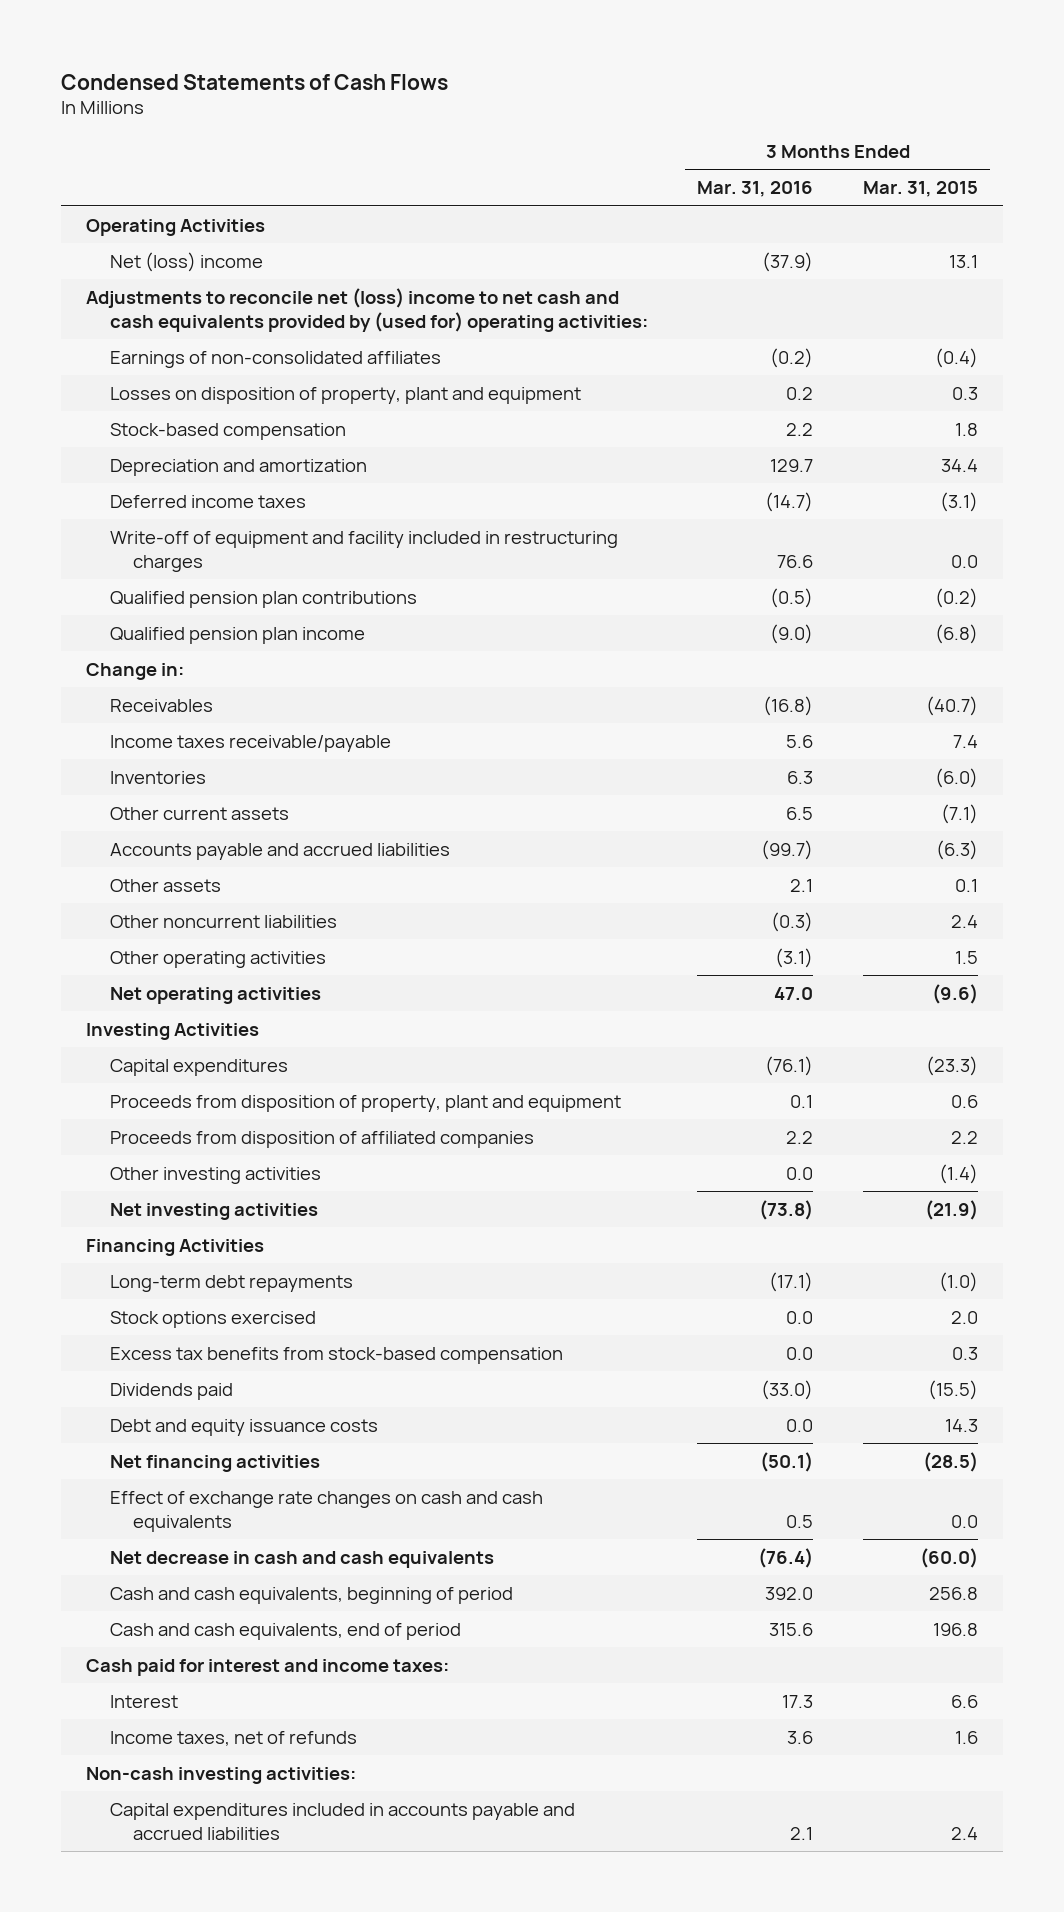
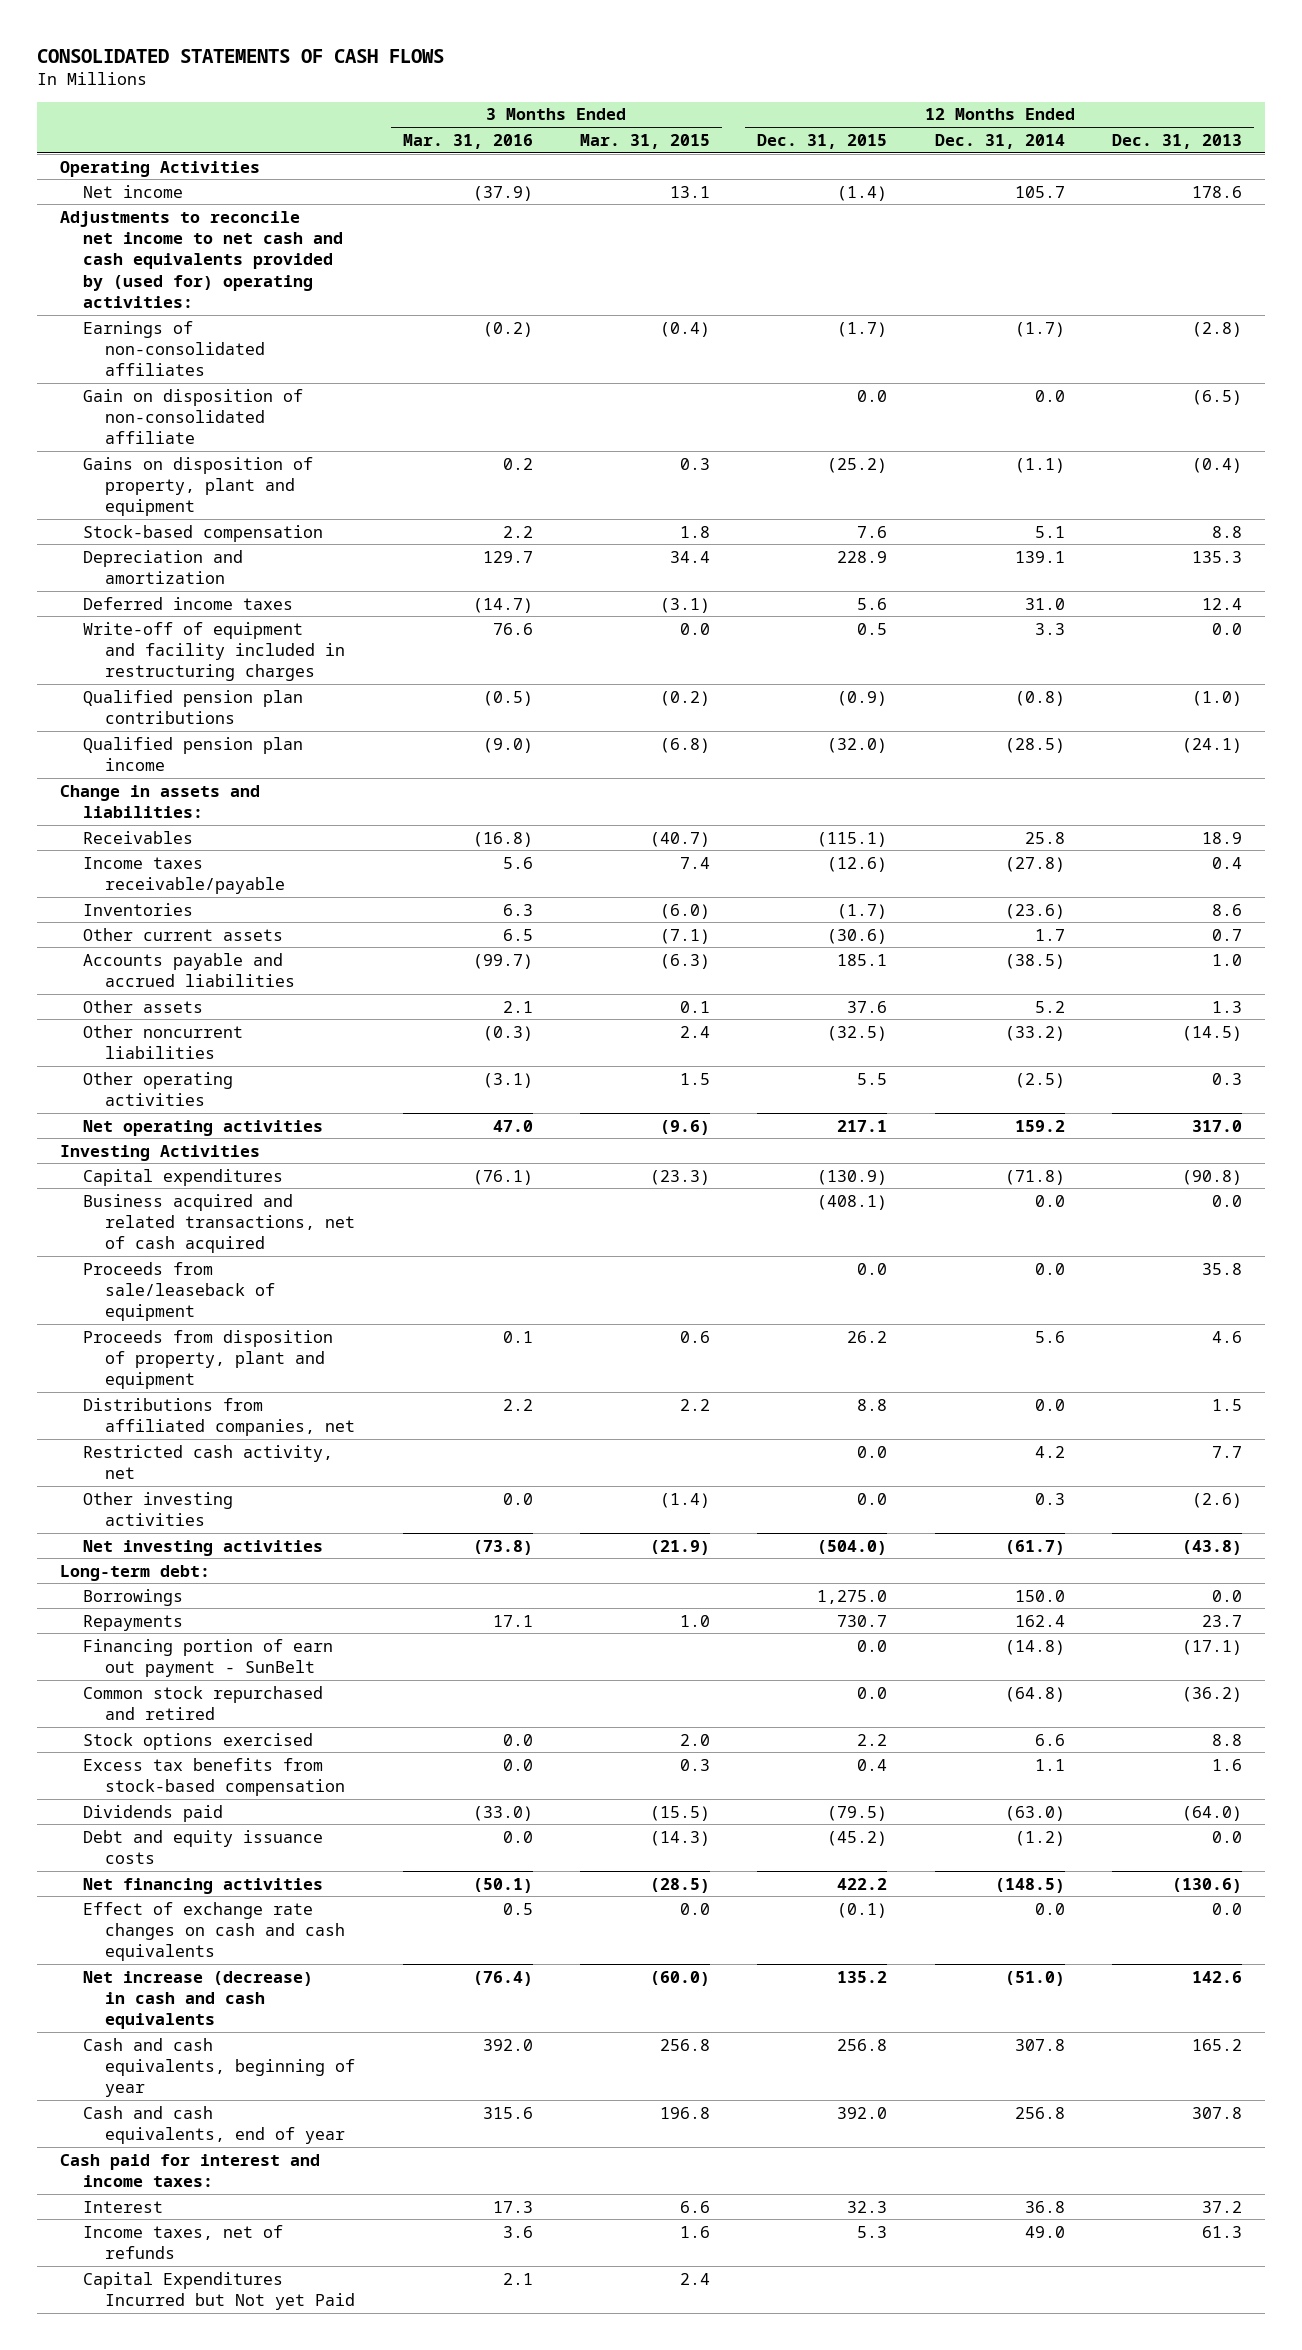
- Condensed Statements of Cash Flows
+ CONSOLIDATED STATEMENTS OF CASH FLOWS
- | 3 Months Ended Mar. 31, 2016 | 3 Months Ended Mar. 31, 2015
+ | 3 Months Ended Mar. 31, 2016 | 3 Months Ended Mar. 31, 2015 | 12 Months Ended Dec. 31, 2015 | 12 Months Ended Dec. 31, 2014 | 12 Months Ended Dec. 31, 2013
- Net (loss) income | (37.9) | 13.1
- Adjustments to reconcile net (loss) income to net cash and cash equivalents provided by (used for) operating activities:
+ Net income | (37.9) | 13.1 | (1.4) | 105.7 | 178.6
+ Adjustments to reconcile net income to net cash and cash equivalents provided by (used for) operating activities:
- Losses on disposition of property, plant and equipment | 0.2 | 0.3
+ Gain on disposition of non-consolidated affiliate | | | 0.0 | 0.0 | (6.5)
+ Gains on disposition of property, plant and equipment | 0.2 | 0.3 | (25.2) | (1.1) | (0.4)
- Change in:
+ Change in assets and liabilities:
+ Business acquired and related transactions, net of cash acquired | | | (408.1) | 0.0 | 0.0
+ Proceeds from sale/leaseback of equipment | | | 0.0 | 0.0 | 35.8
- Proceeds from disposition of affiliated companies | 2.2 | 2.2
+ Distributions from affiliated companies, net | 2.2 | 2.2 | 8.8 | 0.0 | 1.5
+ Restricted cash activity, net | | | 0.0 | 4.2 | 7.7
- Financing Activities
- Long-term debt repayments | (17.1) | (1.0)
+ Long-term debt:
+ Borrowings | | | 1,275.0 | 150.0 | 0.0
+ Repayments | 17.1 | 1.0 | 730.7 | 162.4 | 23.7
+ Financing portion of earn out payment - SunBelt | | | 0.0 | (14.8) | (17.1)
+ Common stock repurchased and retired | | | 0.0 | (64.8) | (36.2)
- Debt and equity issuance costs | 0.0 | 14.3
+ Debt and equity issuance costs | 0.0 | (14.3) | (45.2) | (1.2) | 0.0
- Net decrease in cash and cash equivalents | (76.4) | (60.0)
- Cash and cash equivalents, beginning of period | 392.0 | 256.8
- Cash and cash equivalents, end of period | 315.6 | 196.8
+ Net increase (decrease) in cash and cash equivalents | (76.4) | (60.0) | 135.2 | (51.0) | 142.6
+ Cash and cash equivalents, beginning of year | 392.0 | 256.8 | 256.8 | 307.8 | 165.2
+ Cash and cash equivalents, end of year | 315.6 | 196.8 | 392.0 | 256.8 | 307.8
- Non-cash investing activities:
- Capital expenditures included in accounts payable and accrued liabilities | 2.1 | 2.4
+ Capital Expenditures Incurred but Not yet Paid | 2.1 | 2.4 | | |

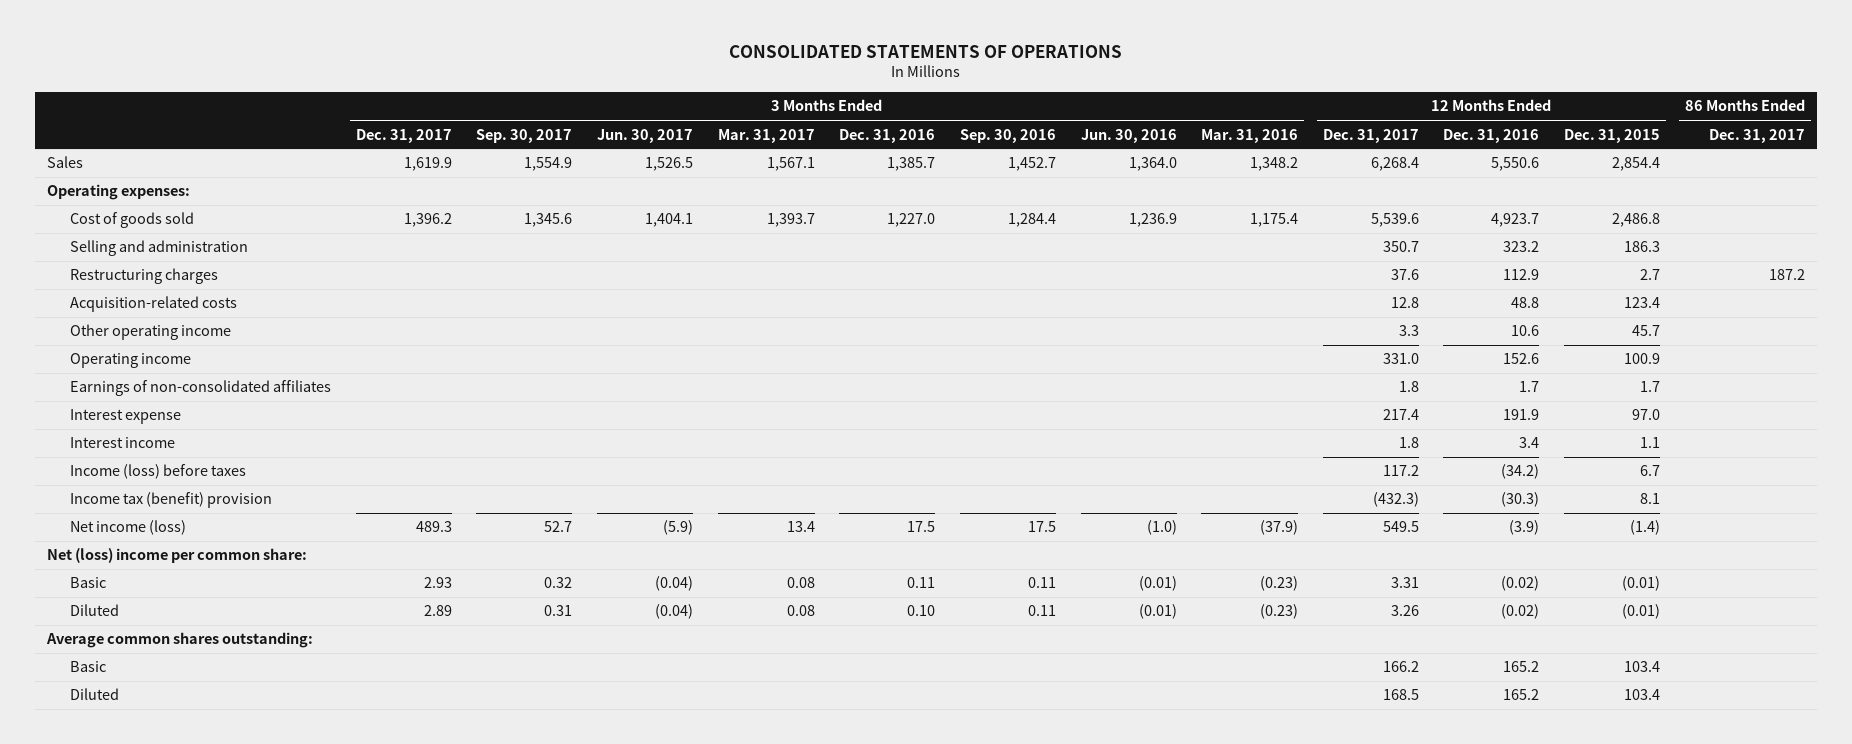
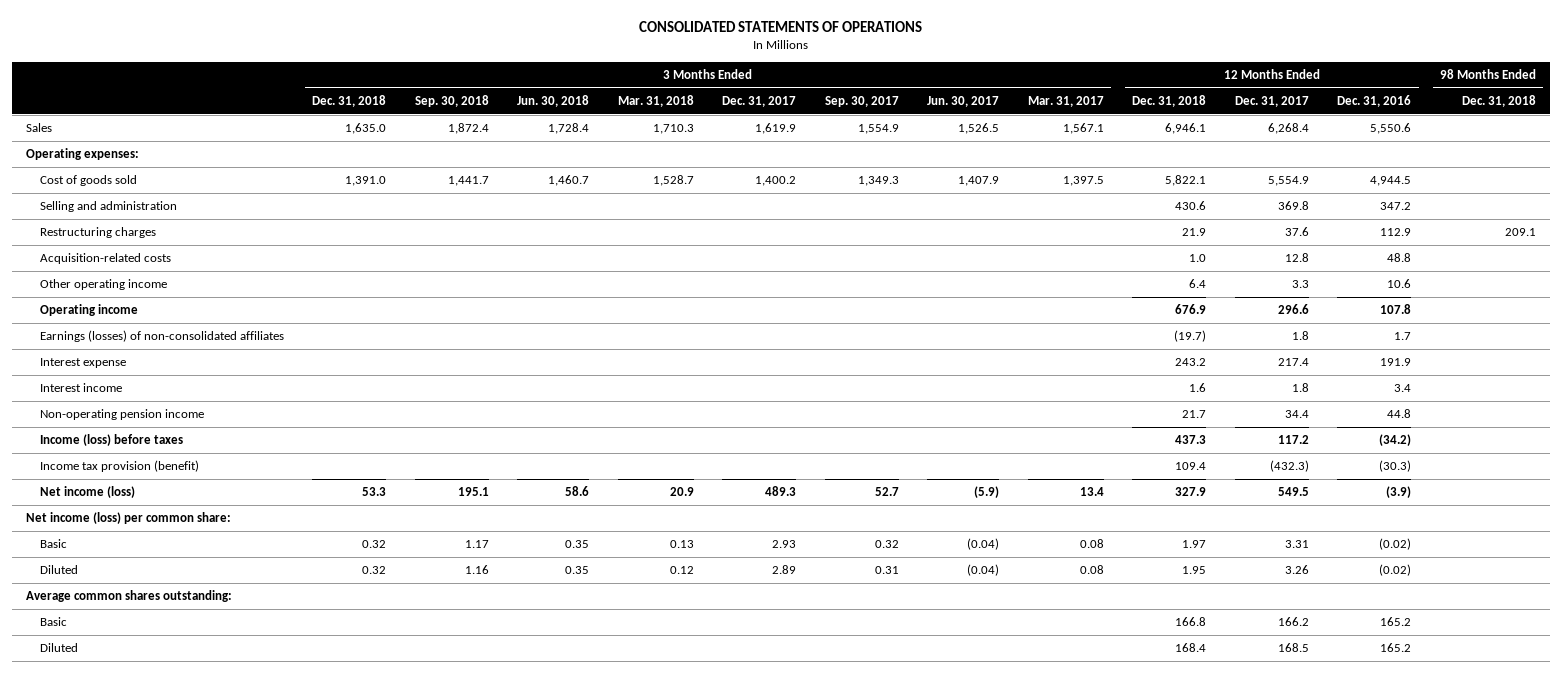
- | 3 Months Ended Dec. 31, 2017 | 3 Months Ended Sep. 30, 2017 | 3 Months Ended Jun. 30, 2017 | 3 Months Ended Mar. 31, 2017 | 3 Months Ended Dec. 31, 2016 | 3 Months Ended Sep. 30, 2016 | 3 Months Ended Jun. 30, 2016 | 3 Months Ended Mar. 31, 2016 | 12 Months Ended Dec. 31, 2017 | 12 Months Ended Dec. 31, 2016 | 12 Months Ended Dec. 31, 2015 | 86 Months Ended Dec. 31, 2017
+ | 3 Months Ended Dec. 31, 2018 | 3 Months Ended Sep. 30, 2018 | 3 Months Ended Jun. 30, 2018 | 3 Months Ended Mar. 31, 2018 | 3 Months Ended Dec. 31, 2017 | 3 Months Ended Sep. 30, 2017 | 3 Months Ended Jun. 30, 2017 | 3 Months Ended Mar. 31, 2017 | 12 Months Ended Dec. 31, 2018 | 12 Months Ended Dec. 31, 2017 | 12 Months Ended Dec. 31, 2016 | 98 Months Ended Dec. 31, 2018
- Cost of goods sold | 1,396.2 | 1,345.6 | 1,404.1 | 1,393.7 | 1,227.0 | 1,284.4 | 1,236.9 | 1,175.4 | 5,539.6 | 4,923.7 | 2,486.8 |
- Selling and administration | | | | | | | | | 350.7 | 323.2 | 186.3 |
+ Cost of goods sold | 1,391.0 | 1,441.7 | 1,460.7 | 1,528.7 | 1,400.2 | 1,349.3 | 1,407.9 | 1,397.5 | 5,822.1 | 5,554.9 | 4,944.5 |
+ Selling and administration | | | | | | | | | 430.6 | 369.8 | 347.2 |
- Operating income | | | | | | | | | 331.0 | 152.6 | 100.9 |
- Earnings of non-consolidated affiliates | | | | | | | | | 1.8 | 1.7 | 1.7 |
+ Operating income | | | | | | | | | 676.9 | 296.6 | 107.8 |
+ Earnings (losses) of non-consolidated affiliates | | | | | | | | | (19.7) | 1.8 | 1.7 |
+ Non-operating pension income | | | | | | | | | 21.7 | 34.4 | 44.8 |
- Income tax (benefit) provision | | | | | | | | | (432.3) | (30.3) | 8.1 |
+ Income tax provision (benefit) | | | | | | | | | 109.4 | (432.3) | (30.3) |
- Net (loss) income per common share:
+ Net income (loss) per common share:

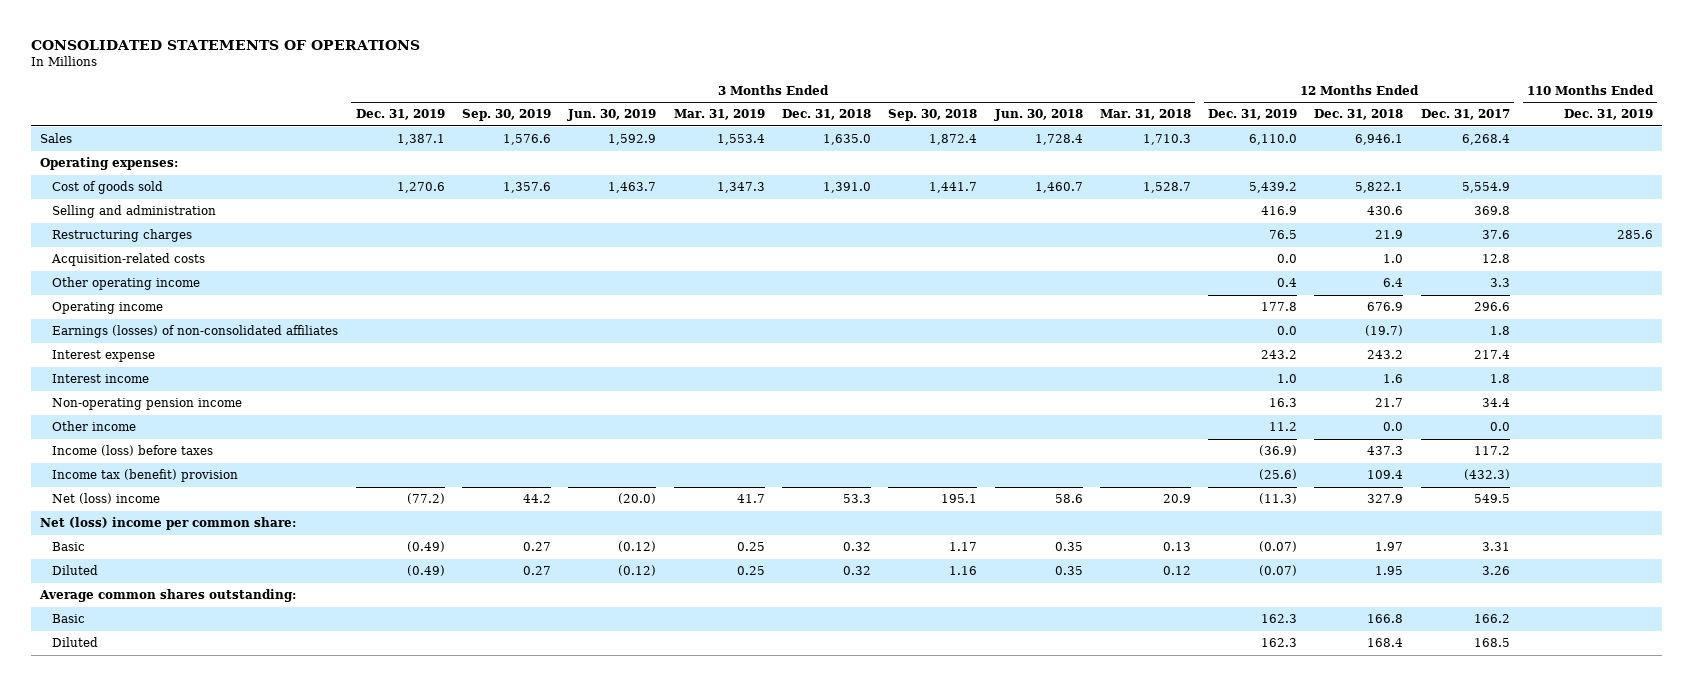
- | 3 Months Ended Dec. 31, 2018 | 3 Months Ended Sep. 30, 2018 | 3 Months Ended Jun. 30, 2018 | 3 Months Ended Mar. 31, 2018 | 3 Months Ended Dec. 31, 2017 | 3 Months Ended Sep. 30, 2017 | 3 Months Ended Jun. 30, 2017 | 3 Months Ended Mar. 31, 2017 | 12 Months Ended Dec. 31, 2018 | 12 Months Ended Dec. 31, 2017 | 12 Months Ended Dec. 31, 2016 | 98 Months Ended Dec. 31, 2018
+ | 3 Months Ended Dec. 31, 2019 | 3 Months Ended Sep. 30, 2019 | 3 Months Ended Jun. 30, 2019 | 3 Months Ended Mar. 31, 2019 | 3 Months Ended Dec. 31, 2018 | 3 Months Ended Sep. 30, 2018 | 3 Months Ended Jun. 30, 2018 | 3 Months Ended Mar. 31, 2018 | 12 Months Ended Dec. 31, 2019 | 12 Months Ended Dec. 31, 2018 | 12 Months Ended Dec. 31, 2017 | 110 Months Ended Dec. 31, 2019
+ Other income | | | | | | | | | 11.2 | 0.0 | 0.0 |
- Income tax provision (benefit) | | | | | | | | | 109.4 | (432.3) | (30.3) |
- Net income (loss) | 53.3 | 195.1 | 58.6 | 20.9 | 489.3 | 52.7 | (5.9) | 13.4 | 327.9 | 549.5 | (3.9) |
- Net income (loss) per common share:
+ Income tax (benefit) provision | | | | | | | | | (25.6) | 109.4 | (432.3) |
+ Net (loss) income | (77.2) | 44.2 | (20.0) | 41.7 | 53.3 | 195.1 | 58.6 | 20.9 | (11.3) | 327.9 | 549.5 |
+ Net (loss) income per common share:

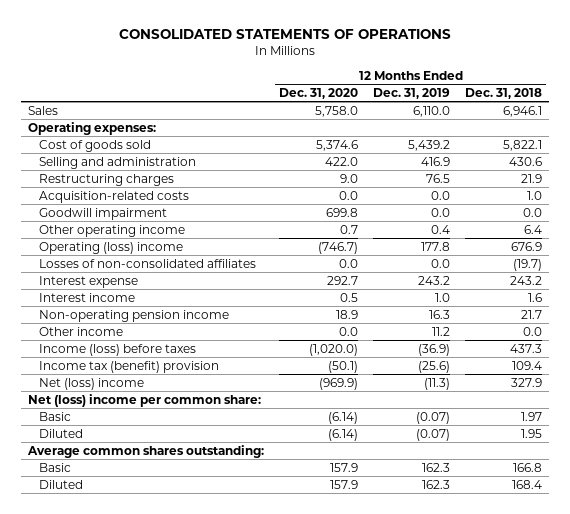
- | 3 Months Ended Dec. 31, 2019 | 3 Months Ended Sep. 30, 2019 | 3 Months Ended Jun. 30, 2019 | 3 Months Ended Mar. 31, 2019 | 3 Months Ended Dec. 31, 2018 | 3 Months Ended Sep. 30, 2018 | 3 Months Ended Jun. 30, 2018 | 3 Months Ended Mar. 31, 2018 | 12 Months Ended Dec. 31, 2019 | 12 Months Ended Dec. 31, 2018 | 12 Months Ended Dec. 31, 2017 | 110 Months Ended Dec. 31, 2019
+ | 12 Months Ended Dec. 31, 2020 | 12 Months Ended Dec. 31, 2019 | 12 Months Ended Dec. 31, 2018
+ Goodwill impairment | 699.8 | 0.0 | 0.0
- Operating income | | | | | | | | | 177.8 | 676.9 | 296.6 |
- Earnings (losses) of non-consolidated affiliates | | | | | | | | | 0.0 | (19.7) | 1.8 |
+ Operating (loss) income | (746.7) | 177.8 | 676.9
+ Losses of non-consolidated affiliates | 0.0 | 0.0 | (19.7)

